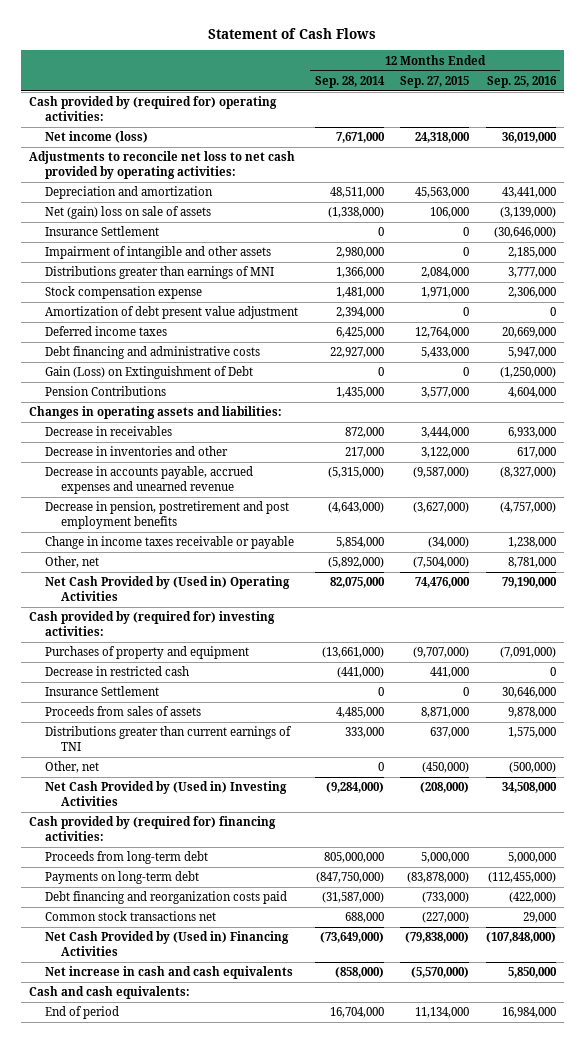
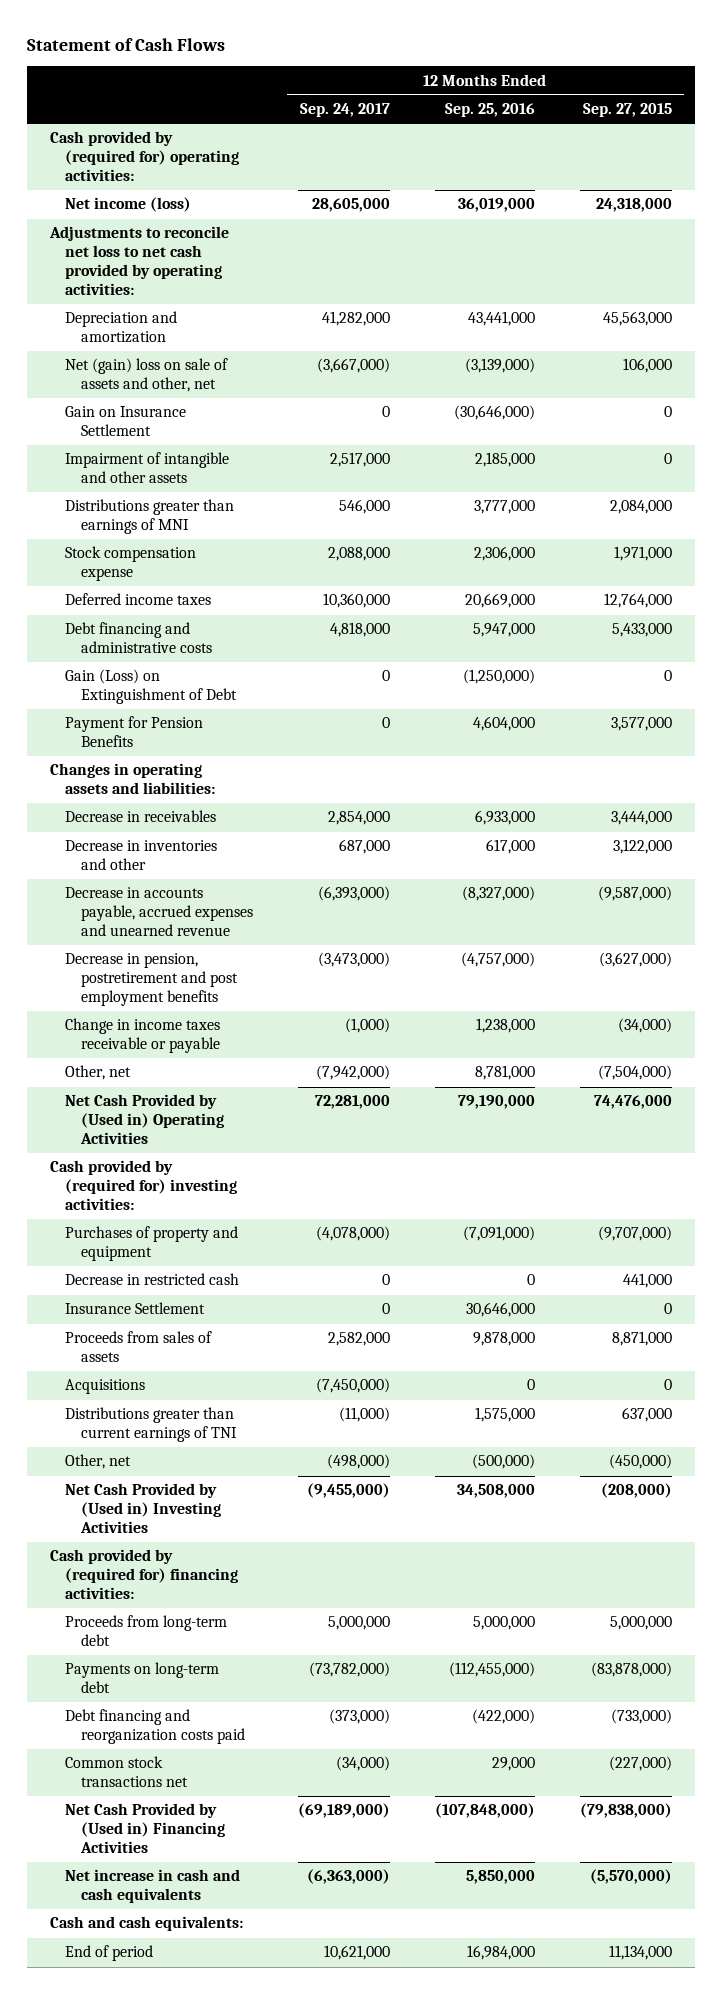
- | 12 Months Ended Sep. 28, 2014 | 12 Months Ended Sep. 27, 2015 | 12 Months Ended Sep. 25, 2016
+ | 12 Months Ended Sep. 24, 2017 | 12 Months Ended Sep. 25, 2016 | 12 Months Ended Sep. 27, 2015
- Net (gain) loss on sale of assets | (1,338,000) | 106,000 | (3,139,000)
- Insurance Settlement | 0 | 0 | (30,646,000)
+ Net (gain) loss on sale of assets and other, net | (3,667,000) | (3,139,000) | 106,000
+ Gain on Insurance Settlement | 0 | (30,646,000) | 0
- Amortization of debt present value adjustment | 2,394,000 | 0 | 0
- Pension Contributions | 1,435,000 | 3,577,000 | 4,604,000
+ Payment for Pension Benefits | 0 | 4,604,000 | 3,577,000
+ Acquisitions | (7,450,000) | 0 | 0

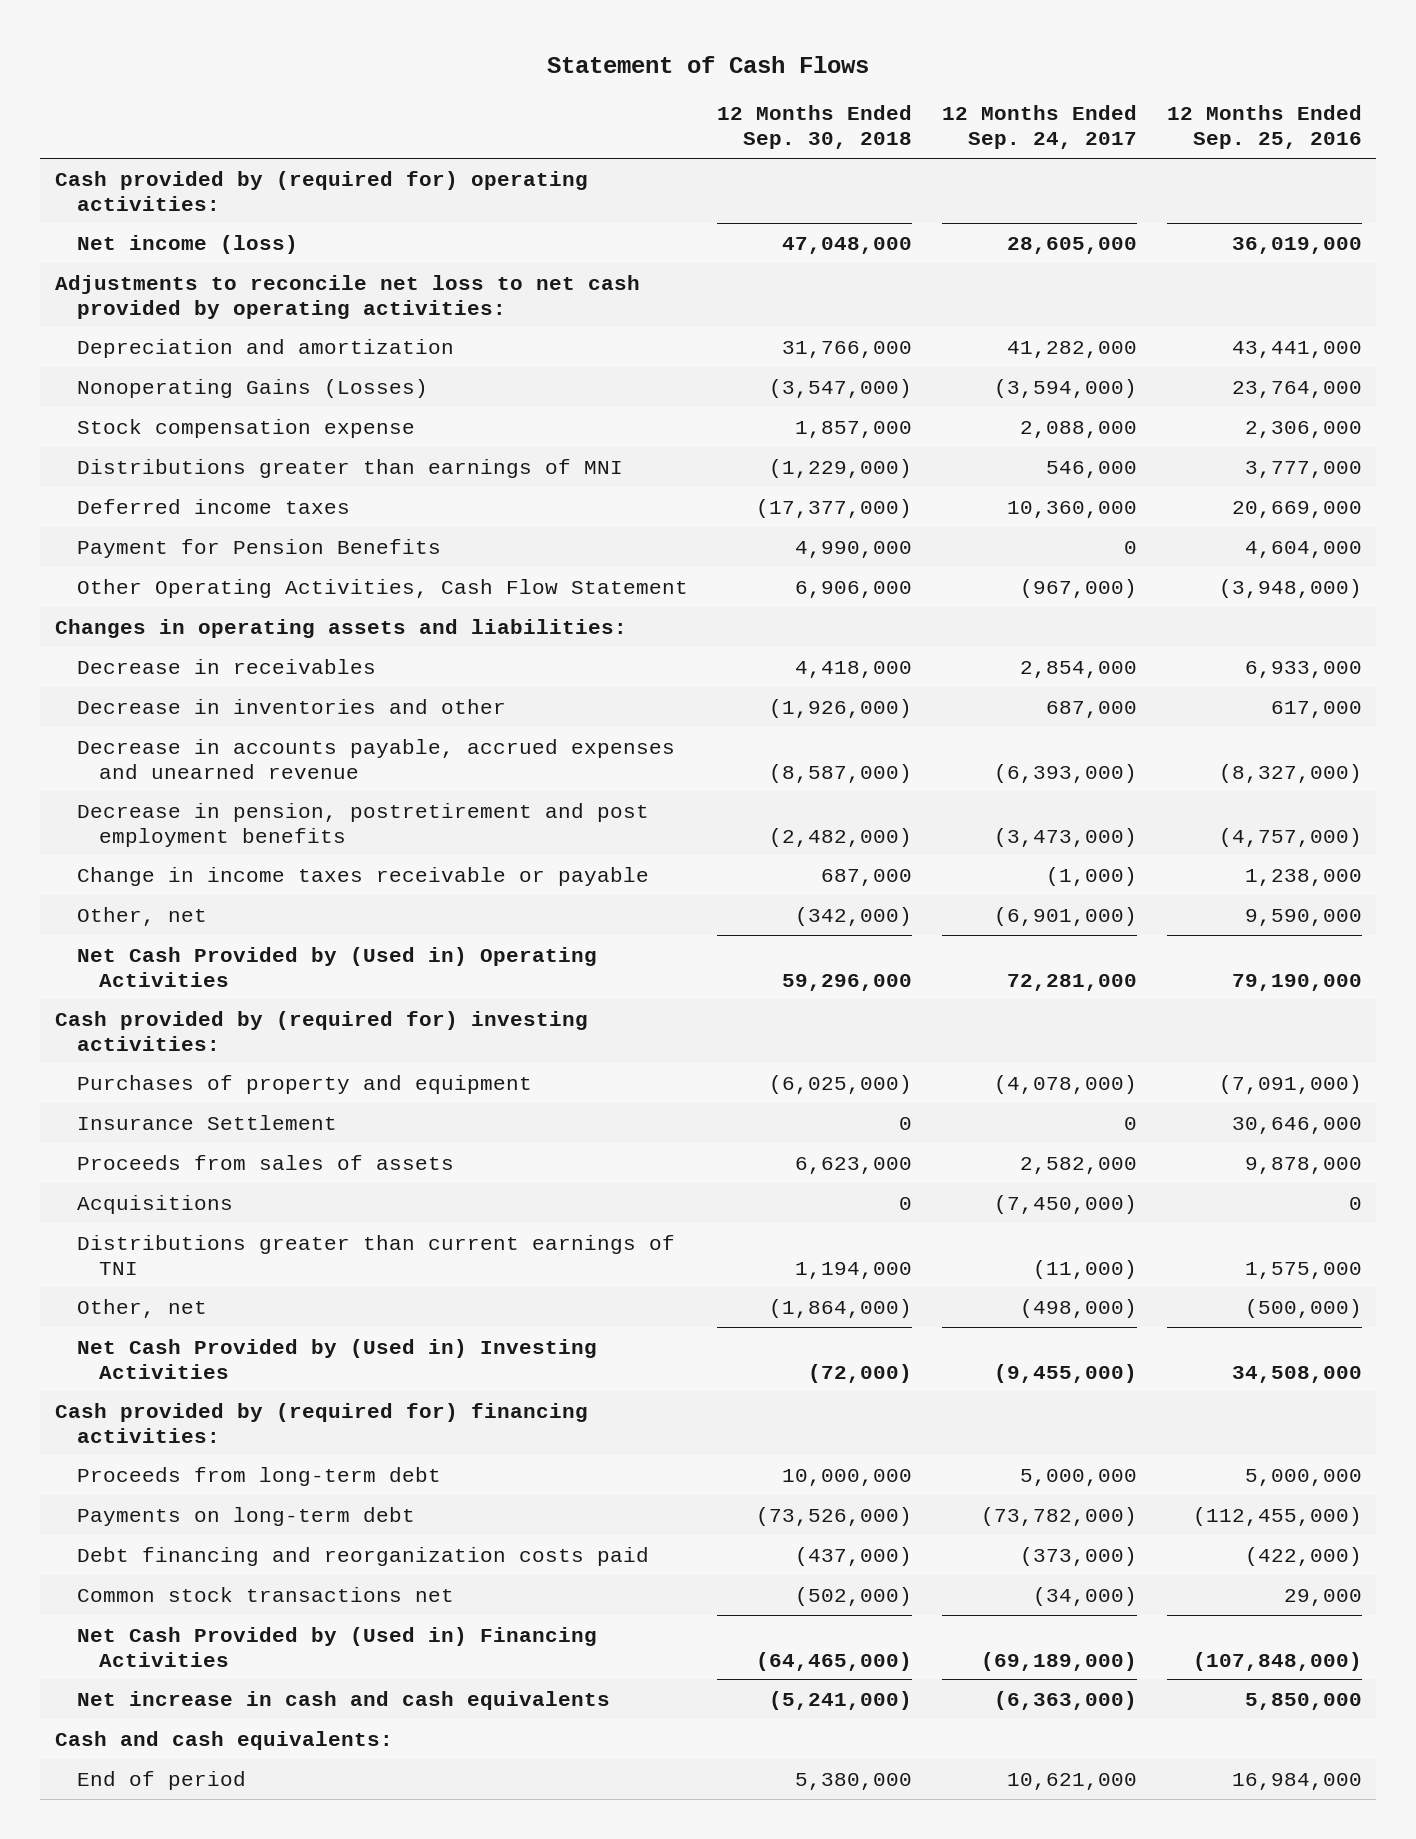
- | 12 Months Ended Sep. 24, 2017 | 12 Months Ended Sep. 25, 2016 | 12 Months Ended Sep. 27, 2015
+ | 12 Months Ended Sep. 30, 2018 | 12 Months Ended Sep. 24, 2017 | 12 Months Ended Sep. 25, 2016
- Net (gain) loss on sale of assets and other, net | (3,667,000) | (3,139,000) | 106,000
- Gain on Insurance Settlement | 0 | (30,646,000) | 0
- Impairment of intangible and other assets | 2,517,000 | 2,185,000 | 0
+ Nonoperating Gains (Losses) | (3,547,000) | (3,594,000) | 23,764,000
moved down: Distributions greater than earnings of MNI | (1,229,000) | 546,000 | 3,777,000
- Debt financing and administrative costs | 4,818,000 | 5,947,000 | 5,433,000
- Gain (Loss) on Extinguishment of Debt | 0 | (1,250,000) | 0
+ Other Operating Activities, Cash Flow Statement | 6,906,000 | (967,000) | (3,948,000)
- Other, net | (7,942,000) | 8,781,000 | (7,504,000)
+ Other, net | (342,000) | (6,901,000) | 9,590,000
- Decrease in restricted cash | 0 | 0 | 441,000

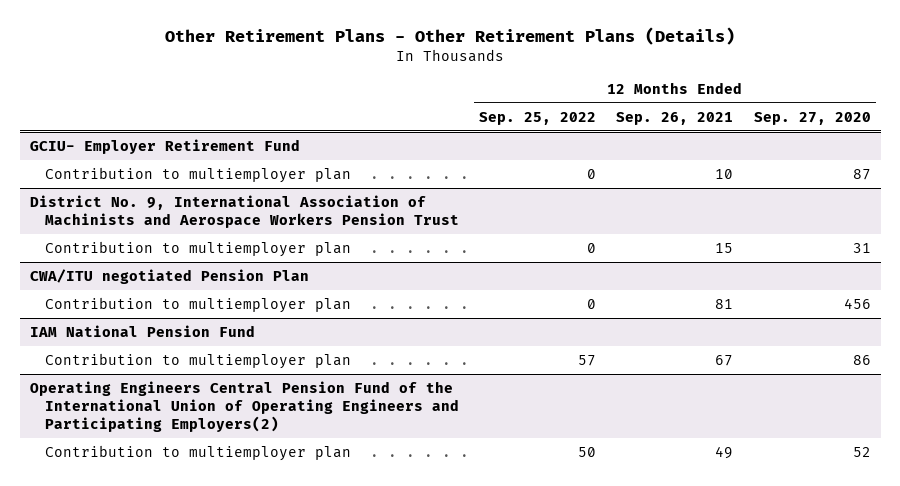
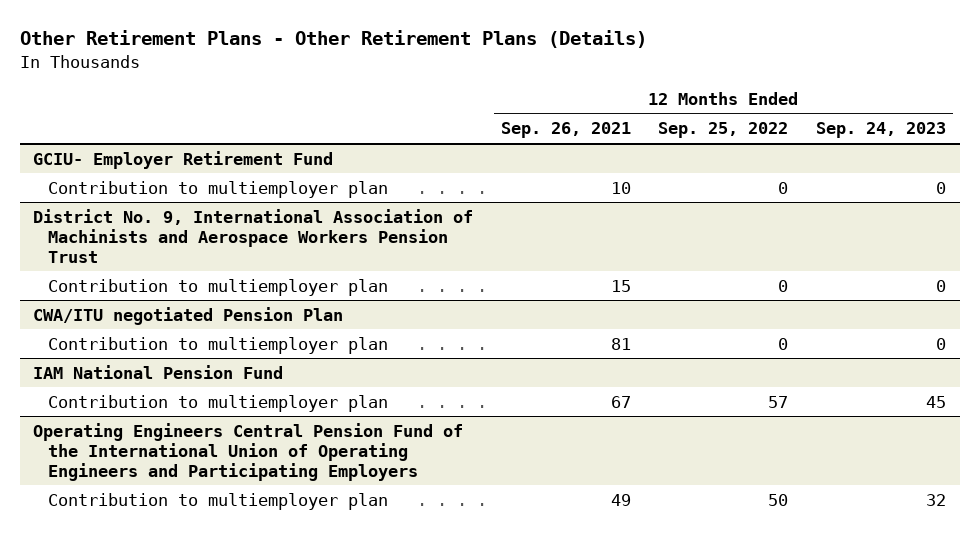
- | 12 Months Ended Sep. 25, 2022 | 12 Months Ended Sep. 26, 2021 | 12 Months Ended Sep. 27, 2020
+ | 12 Months Ended Sep. 26, 2021 | 12 Months Ended Sep. 25, 2022 | 12 Months Ended Sep. 24, 2023
- Operating Engineers Central Pension Fund of the International Union of Operating Engineers and Participating Employers(2)
+ Operating Engineers Central Pension Fund of the International Union of Operating Engineers and Participating Employers

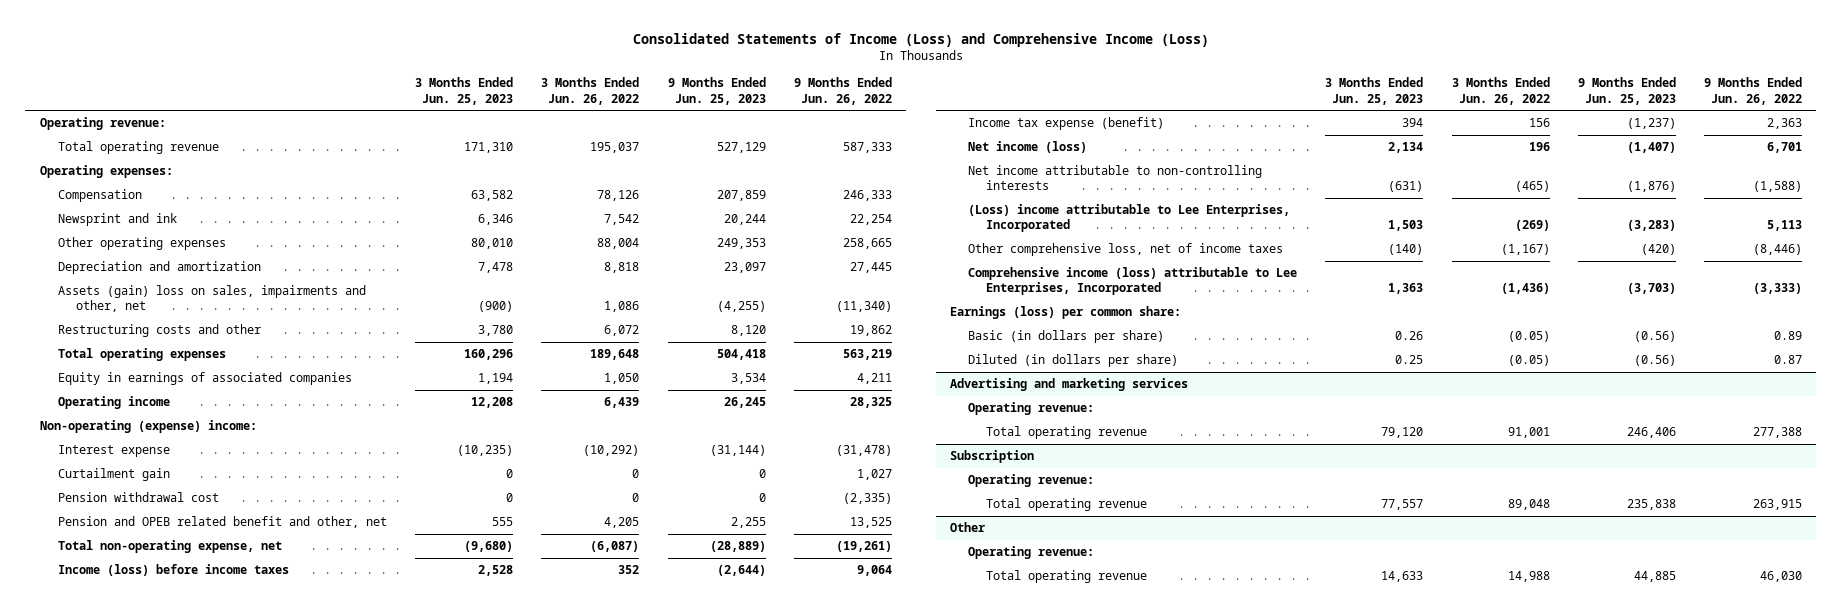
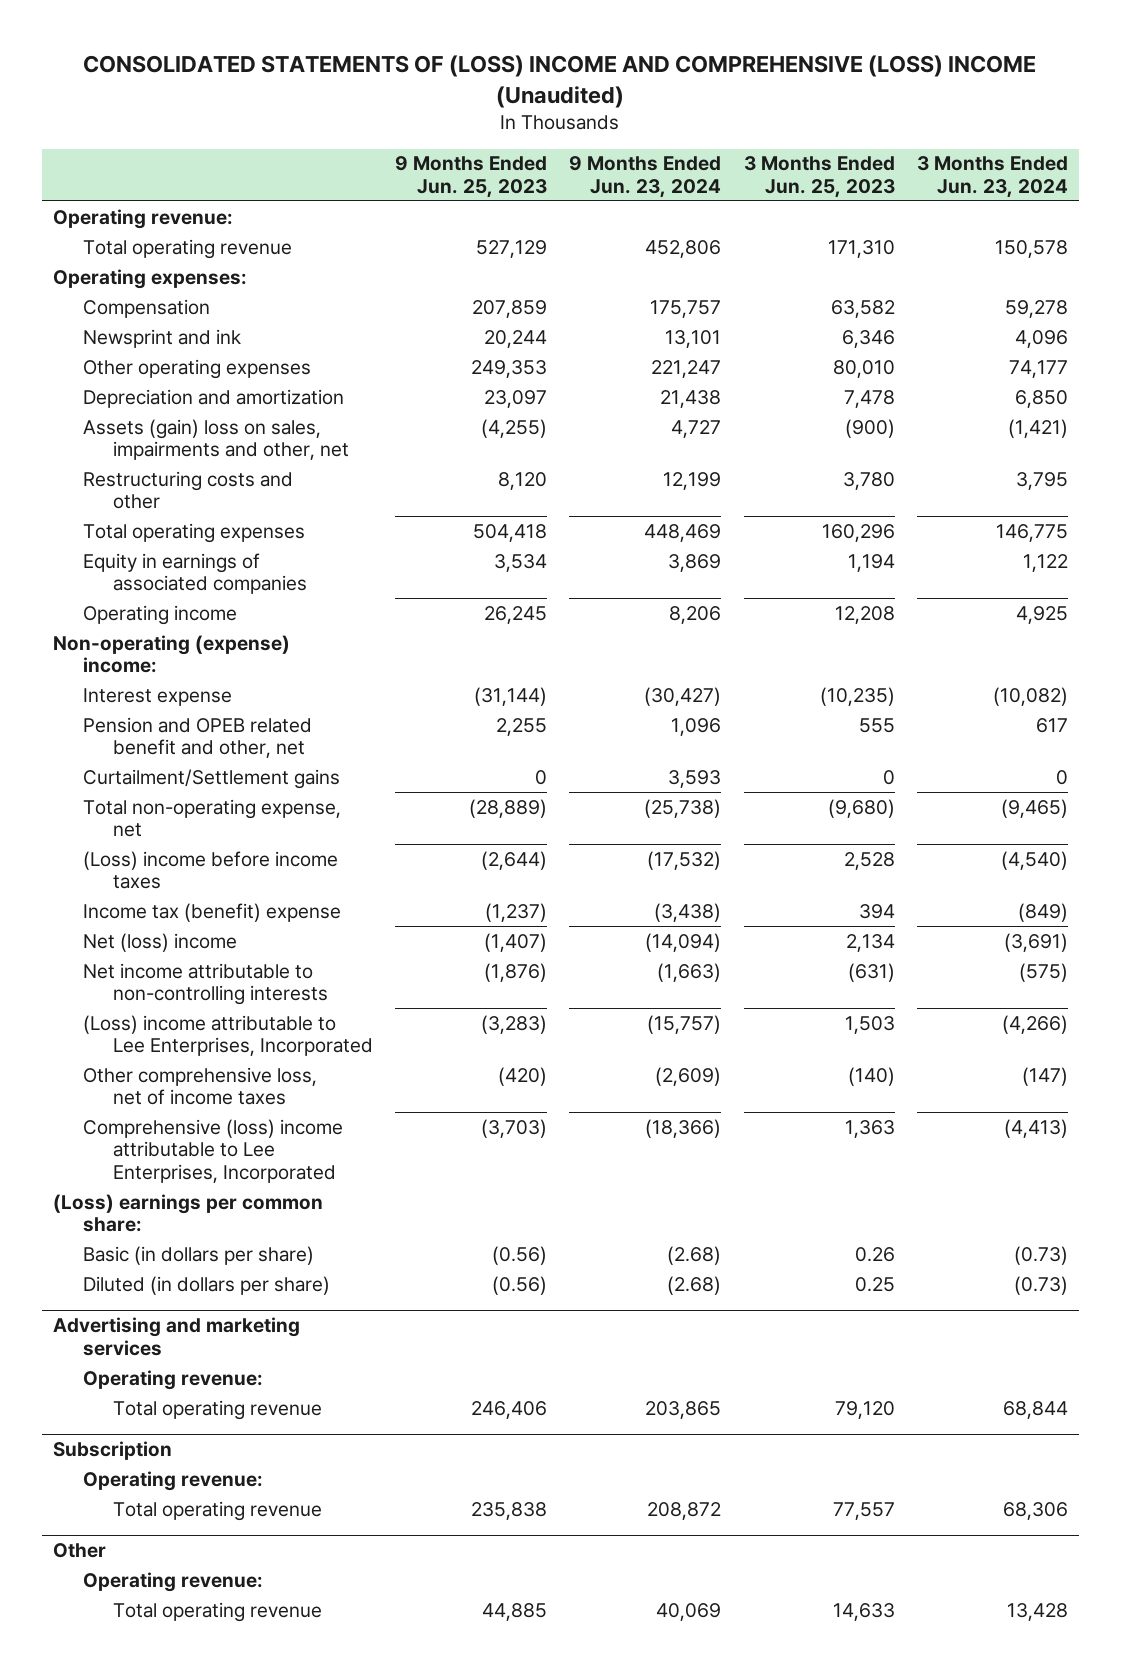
- Consolidated Statements of Income (Loss) and Comprehensive Income (Loss)
+ CONSOLIDATED STATEMENTS OF (LOSS) INCOME AND COMPREHENSIVE (LOSS) INCOME (Unaudited)
- | 3 Months Ended Jun. 25, 2023 | 3 Months Ended Jun. 26, 2022 | 9 Months Ended Jun. 25, 2023 | 9 Months Ended Jun. 26, 2022
+ | 9 Months Ended Jun. 25, 2023 | 9 Months Ended Jun. 23, 2024 | 3 Months Ended Jun. 25, 2023 | 3 Months Ended Jun. 23, 2024
- Curtailment gain | 0 | 0 | 0 | 1,027
- Pension withdrawal cost | 0 | 0 | 0 | (2,335)
+ Curtailment/Settlement gains | 0 | 3,593 | 0 | 0
- Income (loss) before income taxes | 2,528 | 352 | (2,644) | 9,064
- Income tax expense (benefit) | 394 | 156 | (1,237) | 2,363
- Net income (loss) | 2,134 | 196 | (1,407) | 6,701
+ (Loss) income before income taxes | (2,644) | (17,532) | 2,528 | (4,540)
+ Income tax (benefit) expense | (1,237) | (3,438) | 394 | (849)
+ Net (loss) income | (1,407) | (14,094) | 2,134 | (3,691)
- Comprehensive income (loss) attributable to Lee Enterprises, Incorporated | 1,363 | (1,436) | (3,703) | (3,333)
- Earnings (loss) per common share:
+ Comprehensive (loss) income attributable to Lee Enterprises, Incorporated | (3,703) | (18,366) | 1,363 | (4,413)
+ (Loss) earnings per common share:

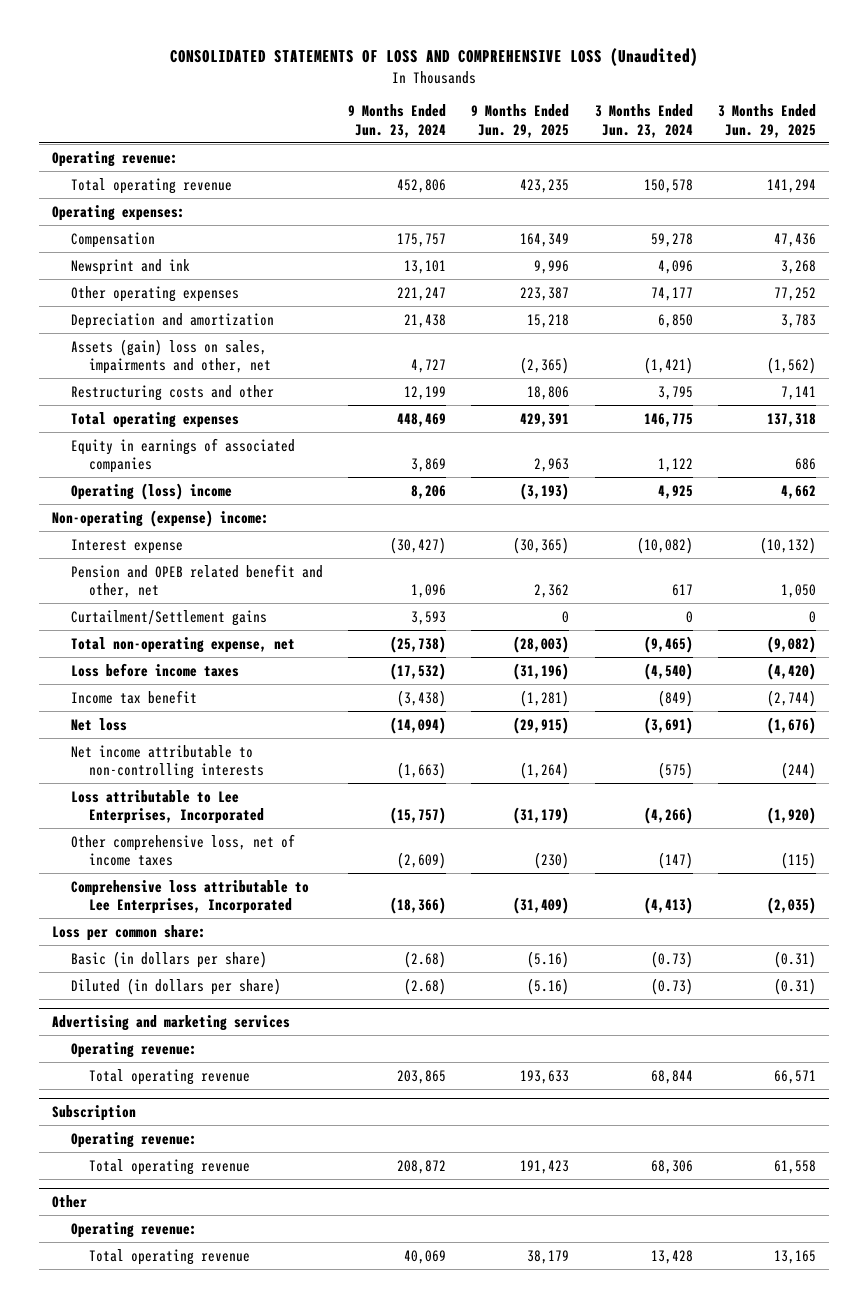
- CONSOLIDATED STATEMENTS OF (LOSS) INCOME AND COMPREHENSIVE (LOSS) INCOME (Unaudited)
+ CONSOLIDATED STATEMENTS OF LOSS AND COMPREHENSIVE LOSS (Unaudited)
- | 9 Months Ended Jun. 25, 2023 | 9 Months Ended Jun. 23, 2024 | 3 Months Ended Jun. 25, 2023 | 3 Months Ended Jun. 23, 2024
+ | 9 Months Ended Jun. 23, 2024 | 9 Months Ended Jun. 29, 2025 | 3 Months Ended Jun. 23, 2024 | 3 Months Ended Jun. 29, 2025
- Operating income | 26,245 | 8,206 | 12,208 | 4,925
+ Operating (loss) income | 8,206 | (3,193) | 4,925 | 4,662
- (Loss) income before income taxes | (2,644) | (17,532) | 2,528 | (4,540)
- Income tax (benefit) expense | (1,237) | (3,438) | 394 | (849)
- Net (loss) income | (1,407) | (14,094) | 2,134 | (3,691)
+ Loss before income taxes | (17,532) | (31,196) | (4,540) | (4,420)
+ Income tax benefit | (3,438) | (1,281) | (849) | (2,744)
+ Net loss | (14,094) | (29,915) | (3,691) | (1,676)
- (Loss) income attributable to Lee Enterprises, Incorporated | (3,283) | (15,757) | 1,503 | (4,266)
+ Loss attributable to Lee Enterprises, Incorporated | (15,757) | (31,179) | (4,266) | (1,920)
- Comprehensive (loss) income attributable to Lee Enterprises, Incorporated | (3,703) | (18,366) | 1,363 | (4,413)
- (Loss) earnings per common share:
+ Comprehensive loss attributable to Lee Enterprises, Incorporated | (18,366) | (31,409) | (4,413) | (2,035)
+ Loss per common share:

